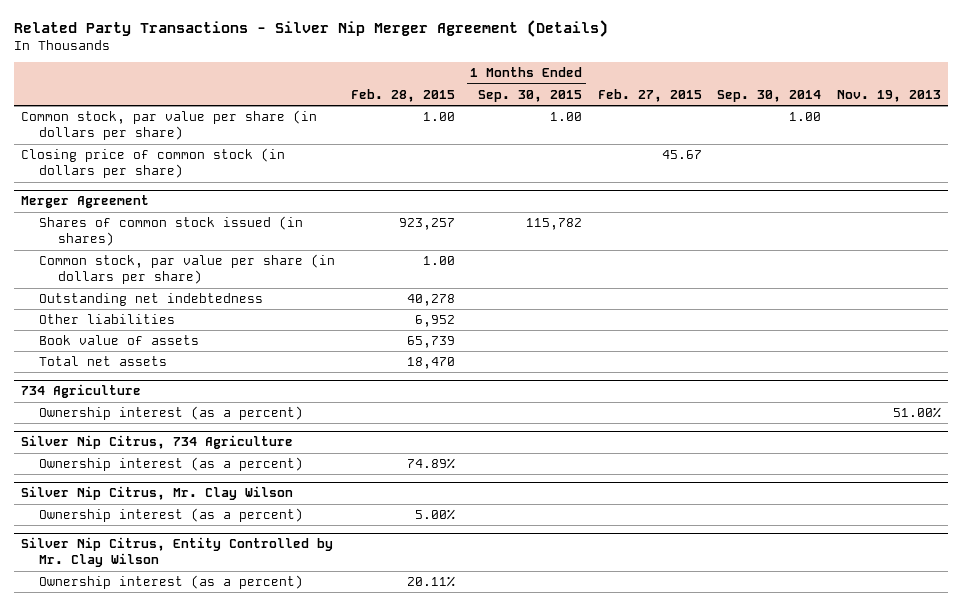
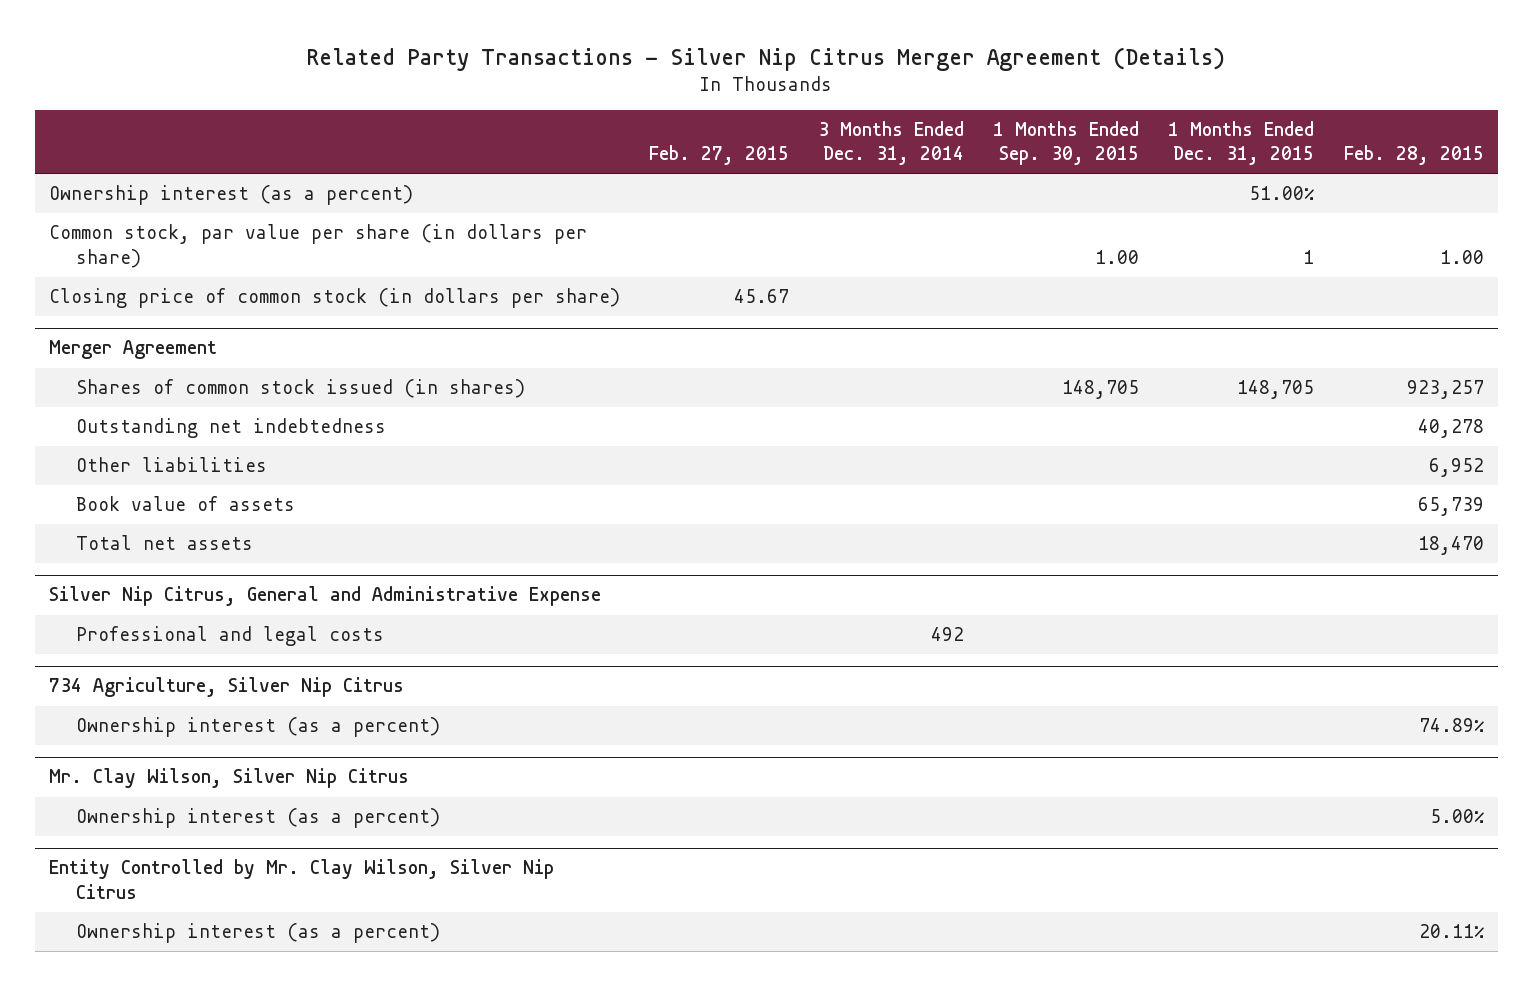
- Related Party Transactions - Silver Nip Merger Agreement (Details)
+ Related Party Transactions - Silver Nip Citrus Merger Agreement (Details)
- | Feb. 28, 2015 | 1 Months Ended Sep. 30, 2015 | Feb. 27, 2015 | Sep. 30, 2014 | Nov. 19, 2013
+ | Feb. 27, 2015 | 3 Months Ended Dec. 31, 2014 | 1 Months Ended Sep. 30, 2015 | 1 Months Ended Dec. 31, 2015 | Feb. 28, 2015
+ Ownership interest (as a percent) | | | | 51.00% |
@ Merger Agreement
- Shares of common stock issued (in shares) | 923,257 | 115,782 | | |
- Common stock, par value per share (in dollars per share) | 1.00 | | | |
+ Shares of common stock issued (in shares) | | | 148,705 | 148,705 | 923,257
- 734 Agriculture
- Ownership interest (as a percent) | | | | | 51.00%
- Silver Nip Citrus, 734 Agriculture
+ Silver Nip Citrus, General and Administrative Expense
+ Professional and legal costs | | 492 | | |
+ 734 Agriculture, Silver Nip Citrus
- Silver Nip Citrus, Mr. Clay Wilson
+ Mr. Clay Wilson, Silver Nip Citrus
- Silver Nip Citrus, Entity Controlled by Mr. Clay Wilson
+ Entity Controlled by Mr. Clay Wilson, Silver Nip Citrus

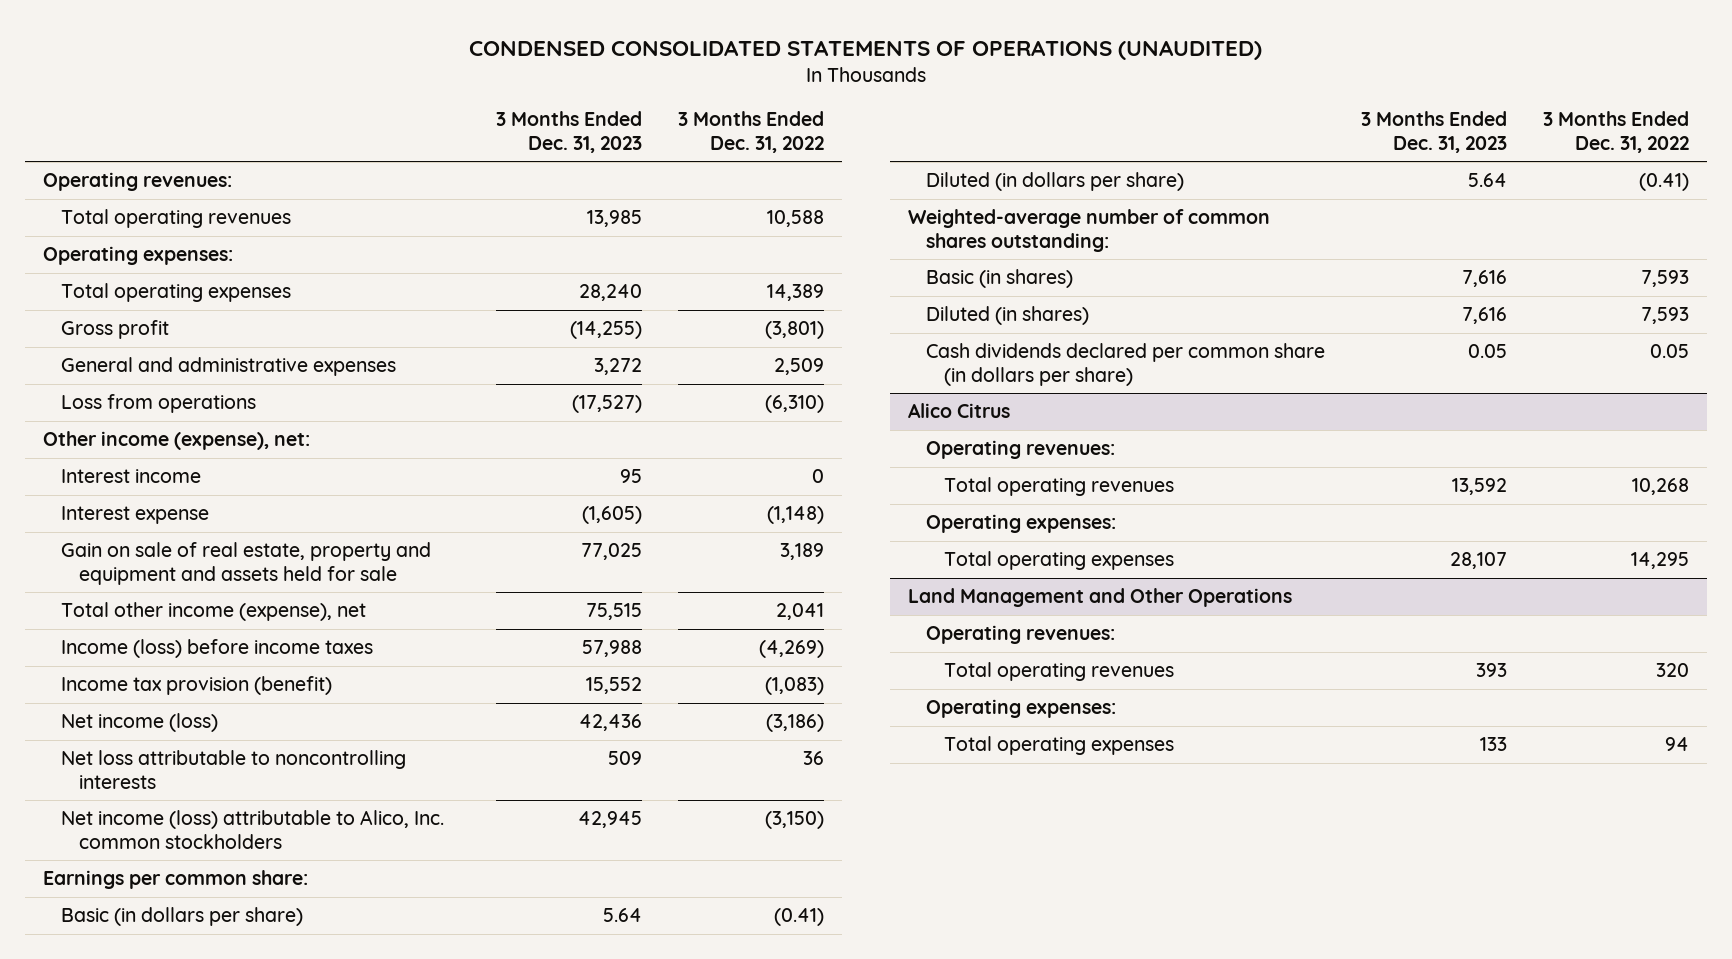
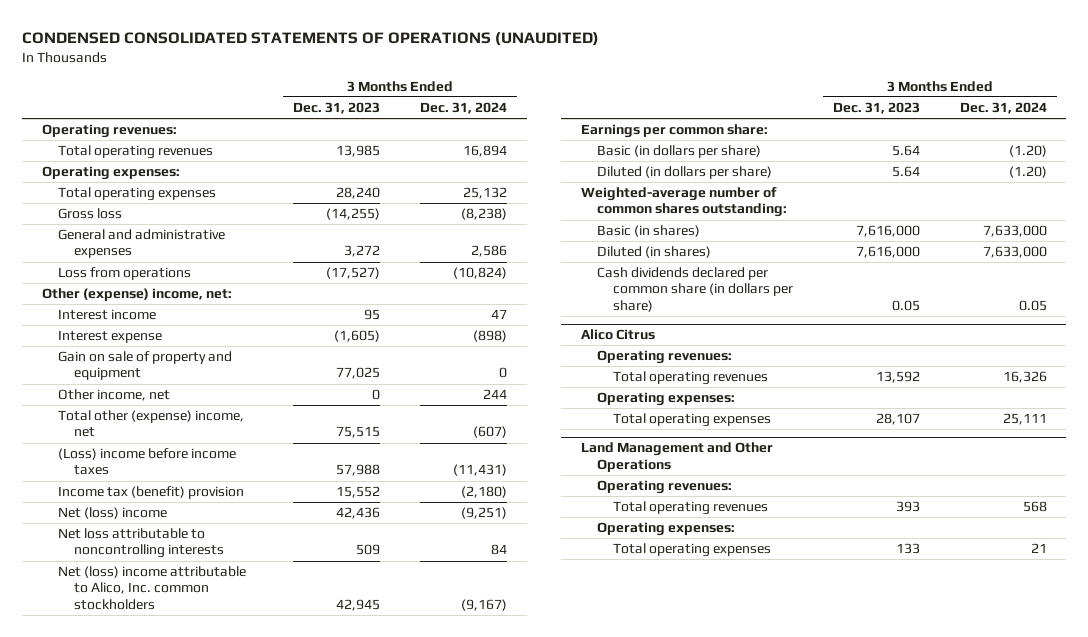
- | 3 Months Ended Dec. 31, 2023 | 3 Months Ended Dec. 31, 2022
+ | 3 Months Ended Dec. 31, 2023 | 3 Months Ended Dec. 31, 2024
- Gross profit | (14,255) | (3,801)
+ Gross loss | (14,255) | (8,238)
- Other income (expense), net:
+ Other (expense) income, net:
- Gain on sale of real estate, property and equipment and assets held for sale | 77,025 | 3,189
- Total other income (expense), net | 75,515 | 2,041
- Income (loss) before income taxes | 57,988 | (4,269)
- Income tax provision (benefit) | 15,552 | (1,083)
- Net income (loss) | 42,436 | (3,186)
+ Gain on sale of property and equipment | 77,025 | 0
+ Other income, net | 0 | 244
+ Total other (expense) income, net | 75,515 | (607)
+ (Loss) income before income taxes | 57,988 | (11,431)
+ Income tax (benefit) provision | 15,552 | (2,180)
+ Net (loss) income | 42,436 | (9,251)
- Net income (loss) attributable to Alico, Inc. common stockholders | 42,945 | (3,150)
+ Net (loss) income attributable to Alico, Inc. common stockholders | 42,945 | (9,167)
- Basic (in shares) | 7,616 | 7,593
- Diluted (in shares) | 7,616 | 7,593
+ Basic (in shares) | 7,616,000 | 7,633,000
+ Diluted (in shares) | 7,616,000 | 7,633,000

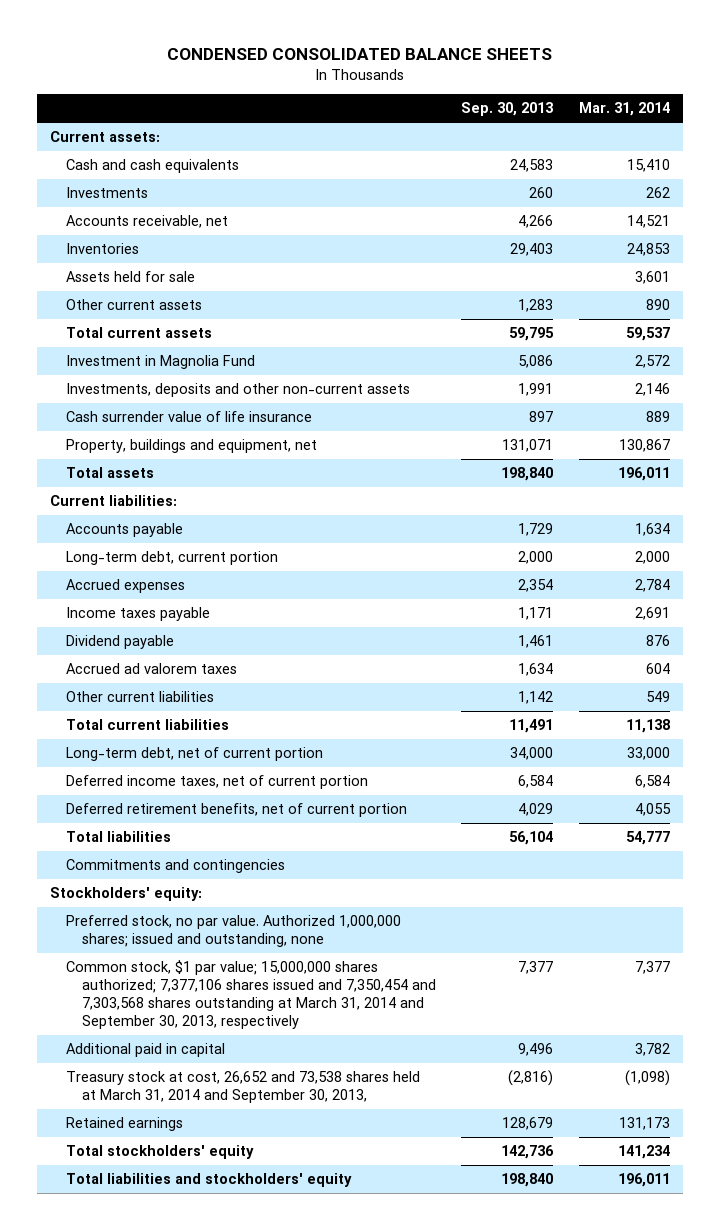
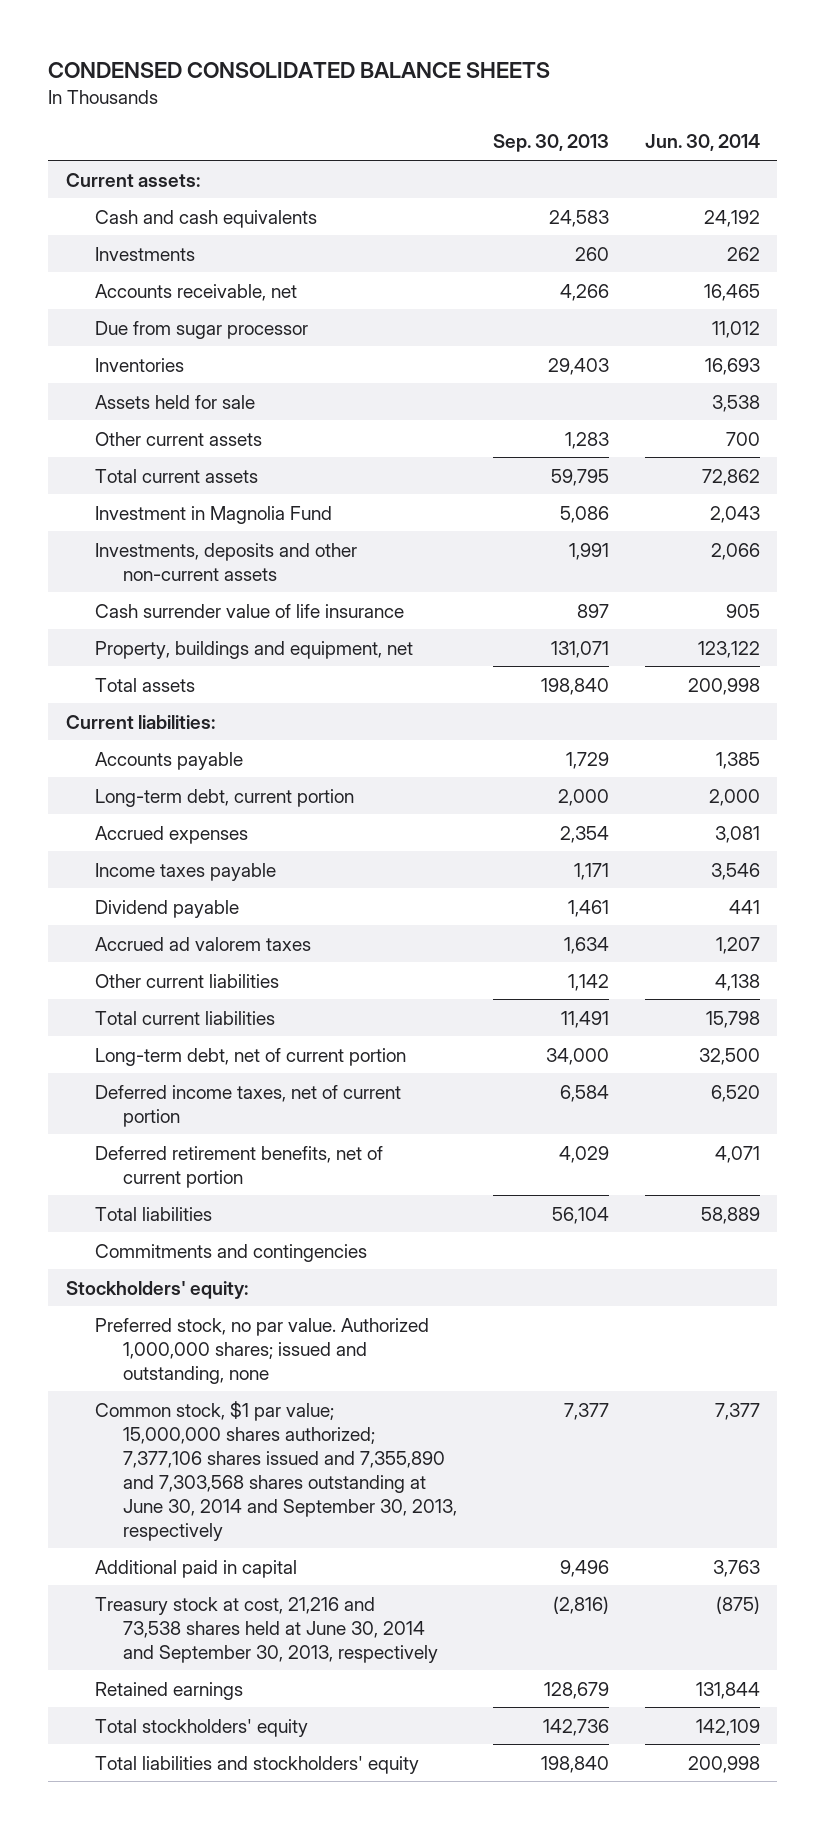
- | Sep. 30, 2013 | Mar. 31, 2014
+ | Sep. 30, 2013 | Jun. 30, 2014
+ Due from sugar processor | | 11,012
- Common stock, $1 par value; 15,000,000 shares authorized; 7,377,106 shares issued and 7,350,454 and 7,303,568 shares outstanding at March 31, 2014 and September 30, 2013, respectively | 7,377 | 7,377
+ Common stock, $1 par value; 15,000,000 shares authorized; 7,377,106 shares issued and 7,355,890 and 7,303,568 shares outstanding at June 30, 2014 and September 30, 2013, respectively | 7,377 | 7,377
- Treasury stock at cost, 26,652 and 73,538 shares held at March 31, 2014 and September 30, 2013, | (2,816) | (1,098)
+ Treasury stock at cost, 21,216 and 73,538 shares held at June 30, 2014 and September 30, 2013, respectively | (2,816) | (875)

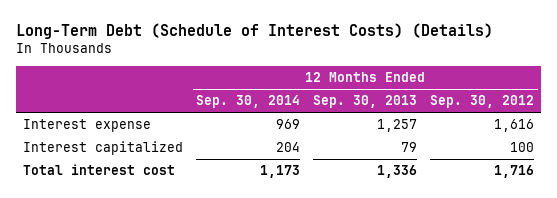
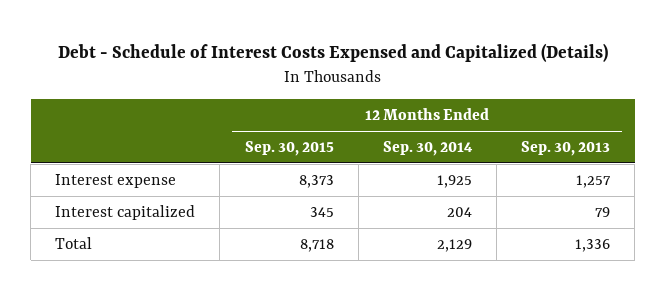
- Long-Term Debt (Schedule of Interest Costs) (Details)
+ Debt - Schedule of Interest Costs Expensed and Capitalized (Details)
- | 12 Months Ended Sep. 30, 2014 | 12 Months Ended Sep. 30, 2013 | 12 Months Ended Sep. 30, 2012
+ | 12 Months Ended Sep. 30, 2015 | 12 Months Ended Sep. 30, 2014 | 12 Months Ended Sep. 30, 2013
- Interest expense | 969 | 1,257 | 1,616
+ Interest expense | 8,373 | 1,925 | 1,257
- Total interest cost | 1,173 | 1,336 | 1,716
+ Total | 8,718 | 2,129 | 1,336

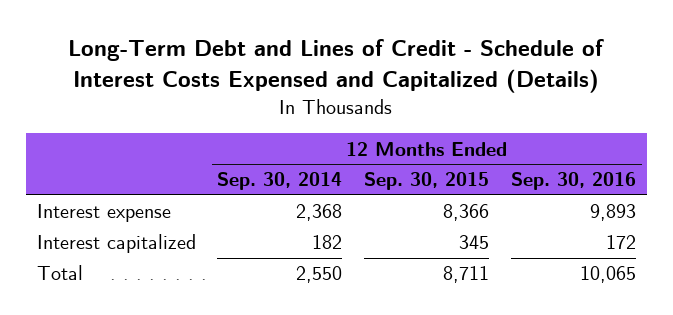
- Debt - Schedule of Interest Costs Expensed and Capitalized (Details)
+ Long-Term Debt and Lines of Credit - Schedule of Interest Costs Expensed and Capitalized (Details)
- | 12 Months Ended Sep. 30, 2015 | 12 Months Ended Sep. 30, 2014 | 12 Months Ended Sep. 30, 2013
+ | 12 Months Ended Sep. 30, 2014 | 12 Months Ended Sep. 30, 2015 | 12 Months Ended Sep. 30, 2016
- Interest expense | 8,373 | 1,925 | 1,257
- Interest capitalized | 345 | 204 | 79
- Total | 8,718 | 2,129 | 1,336
+ Interest expense | 2,368 | 8,366 | 9,893
+ Interest capitalized | 182 | 345 | 172
+ Total | 2,550 | 8,711 | 10,065

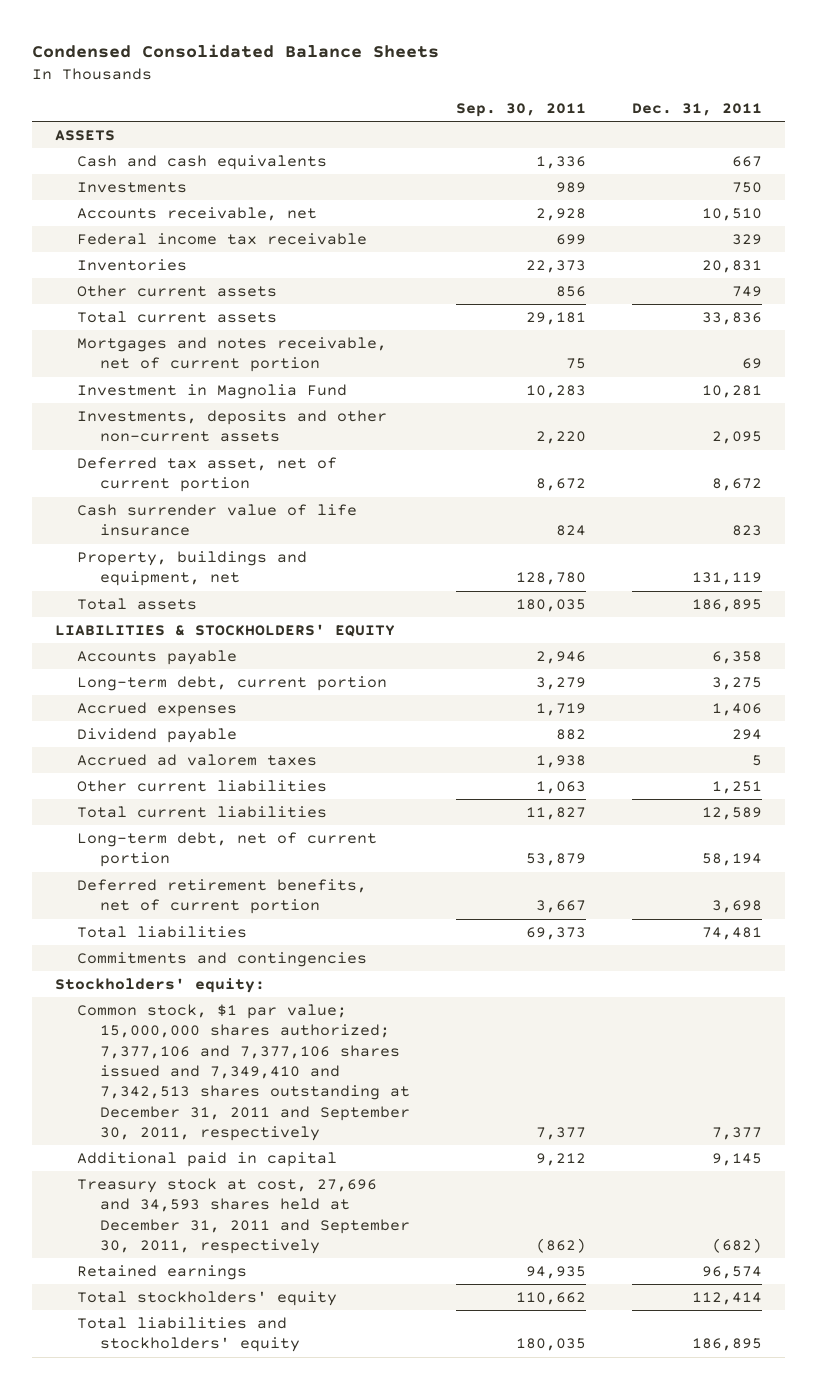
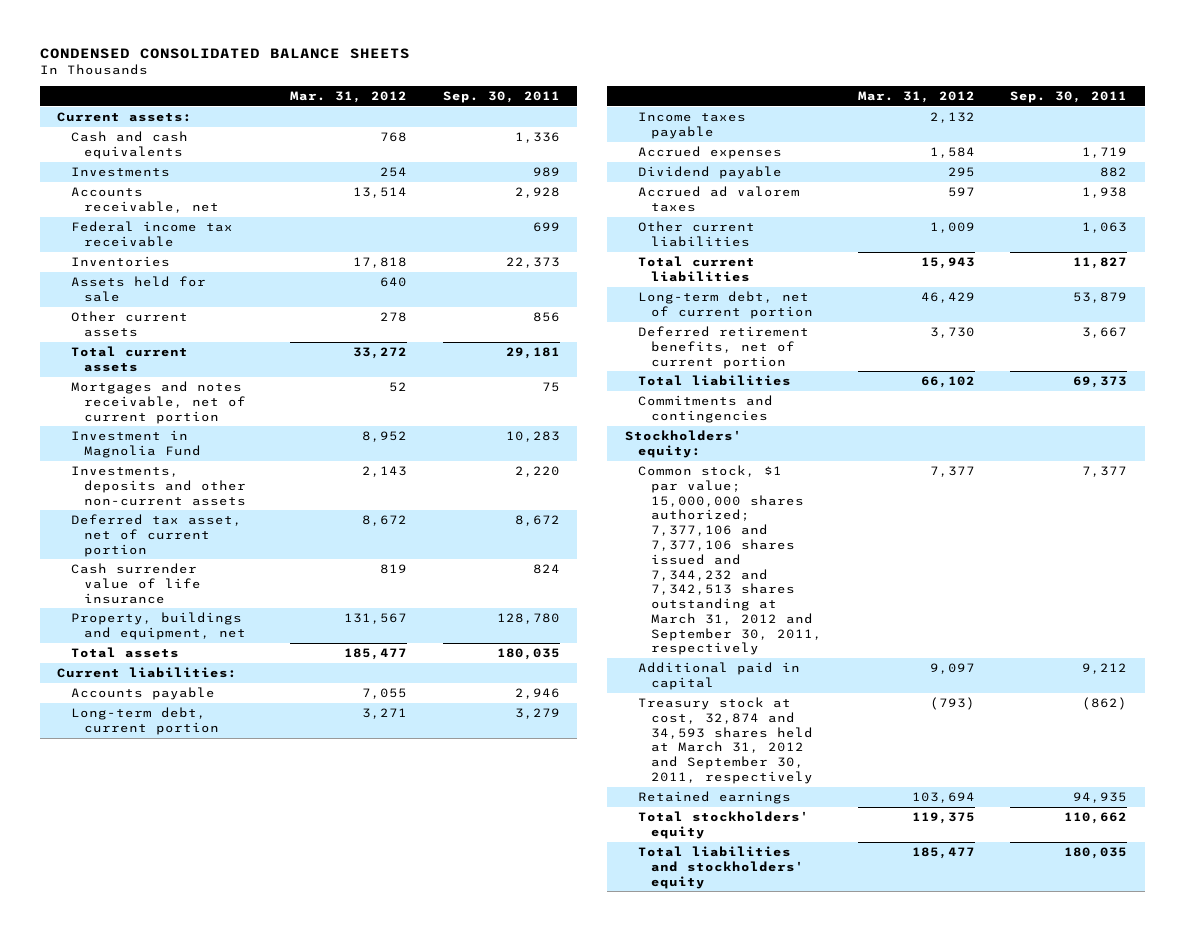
- Condensed Consolidated Balance Sheets
+ CONDENSED CONSOLIDATED BALANCE SHEETS
- | Sep. 30, 2011 | Dec. 31, 2011
+ | Mar. 31, 2012 | Sep. 30, 2011
- ASSETS
+ Current assets:
+ Assets held for sale | 640 |
- LIABILITIES & STOCKHOLDERS' EQUITY
+ Current liabilities:
+ Income taxes payable | 2,132 |
- Common stock, $1 par value; 15,000,000 shares authorized; 7,377,106 and 7,377,106 shares issued and 7,349,410 and 7,342,513 shares outstanding at December 31, 2011 and September 30, 2011, respectively | 7,377 | 7,377
+ Common stock, $1 par value; 15,000,000 shares authorized; 7,377,106 and 7,377,106 shares issued and 7,344,232 and 7,342,513 shares outstanding at March 31, 2012 and September 30, 2011, respectively | 7,377 | 7,377
- Treasury stock at cost, 27,696 and 34,593 shares held at December 31, 2011 and September 30, 2011, respectively | (862) | (682)
+ Treasury stock at cost, 32,874 and 34,593 shares held at March 31, 2012 and September 30, 2011, respectively | (793) | (862)

